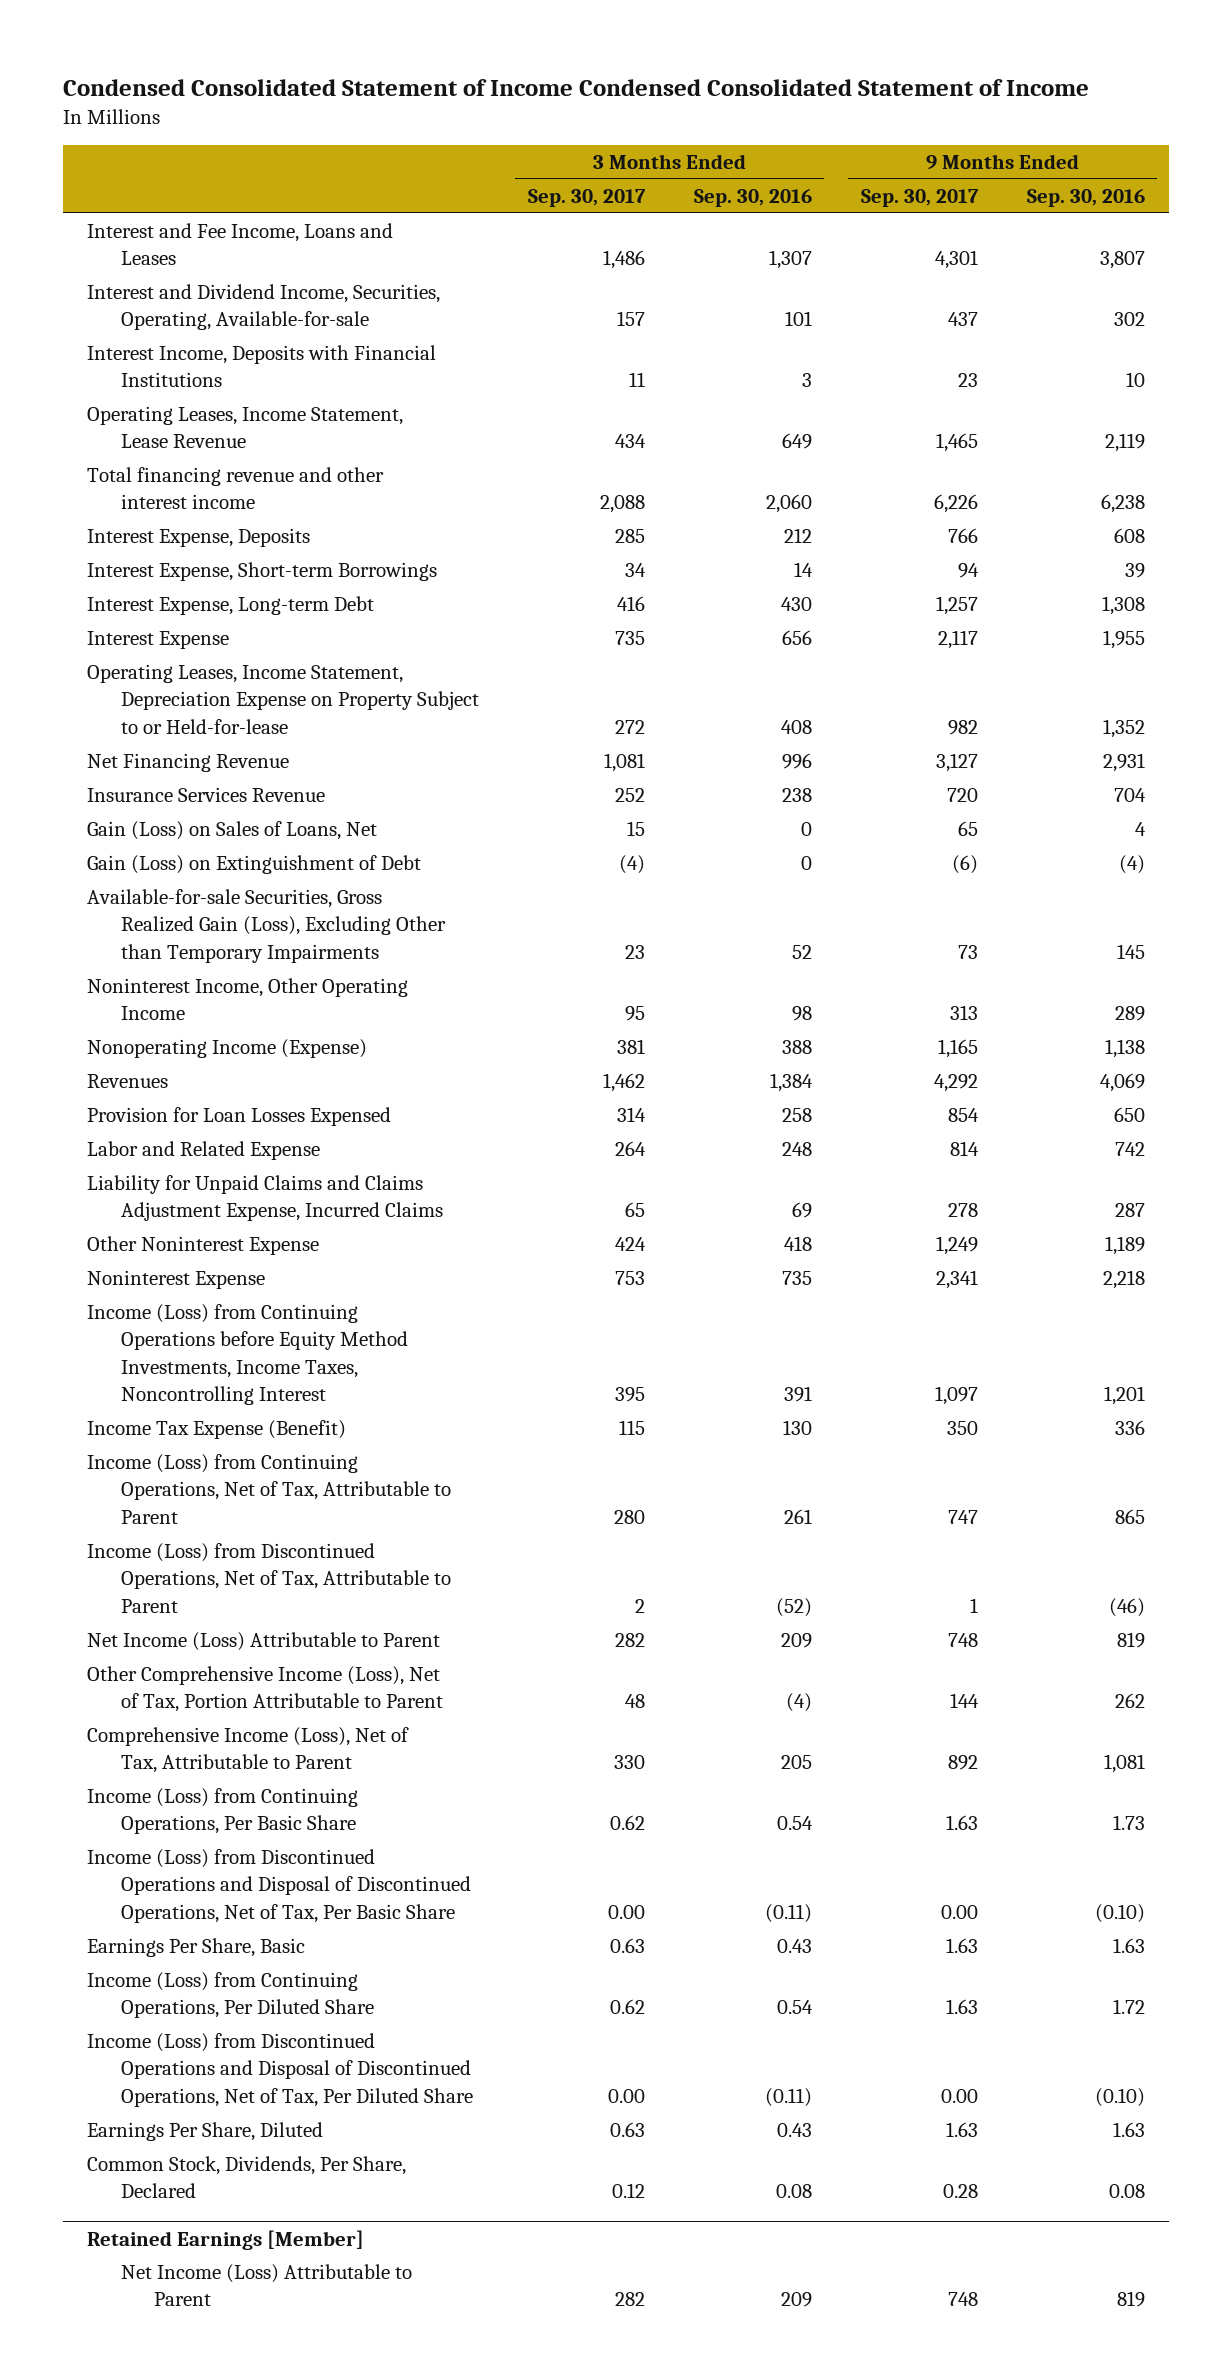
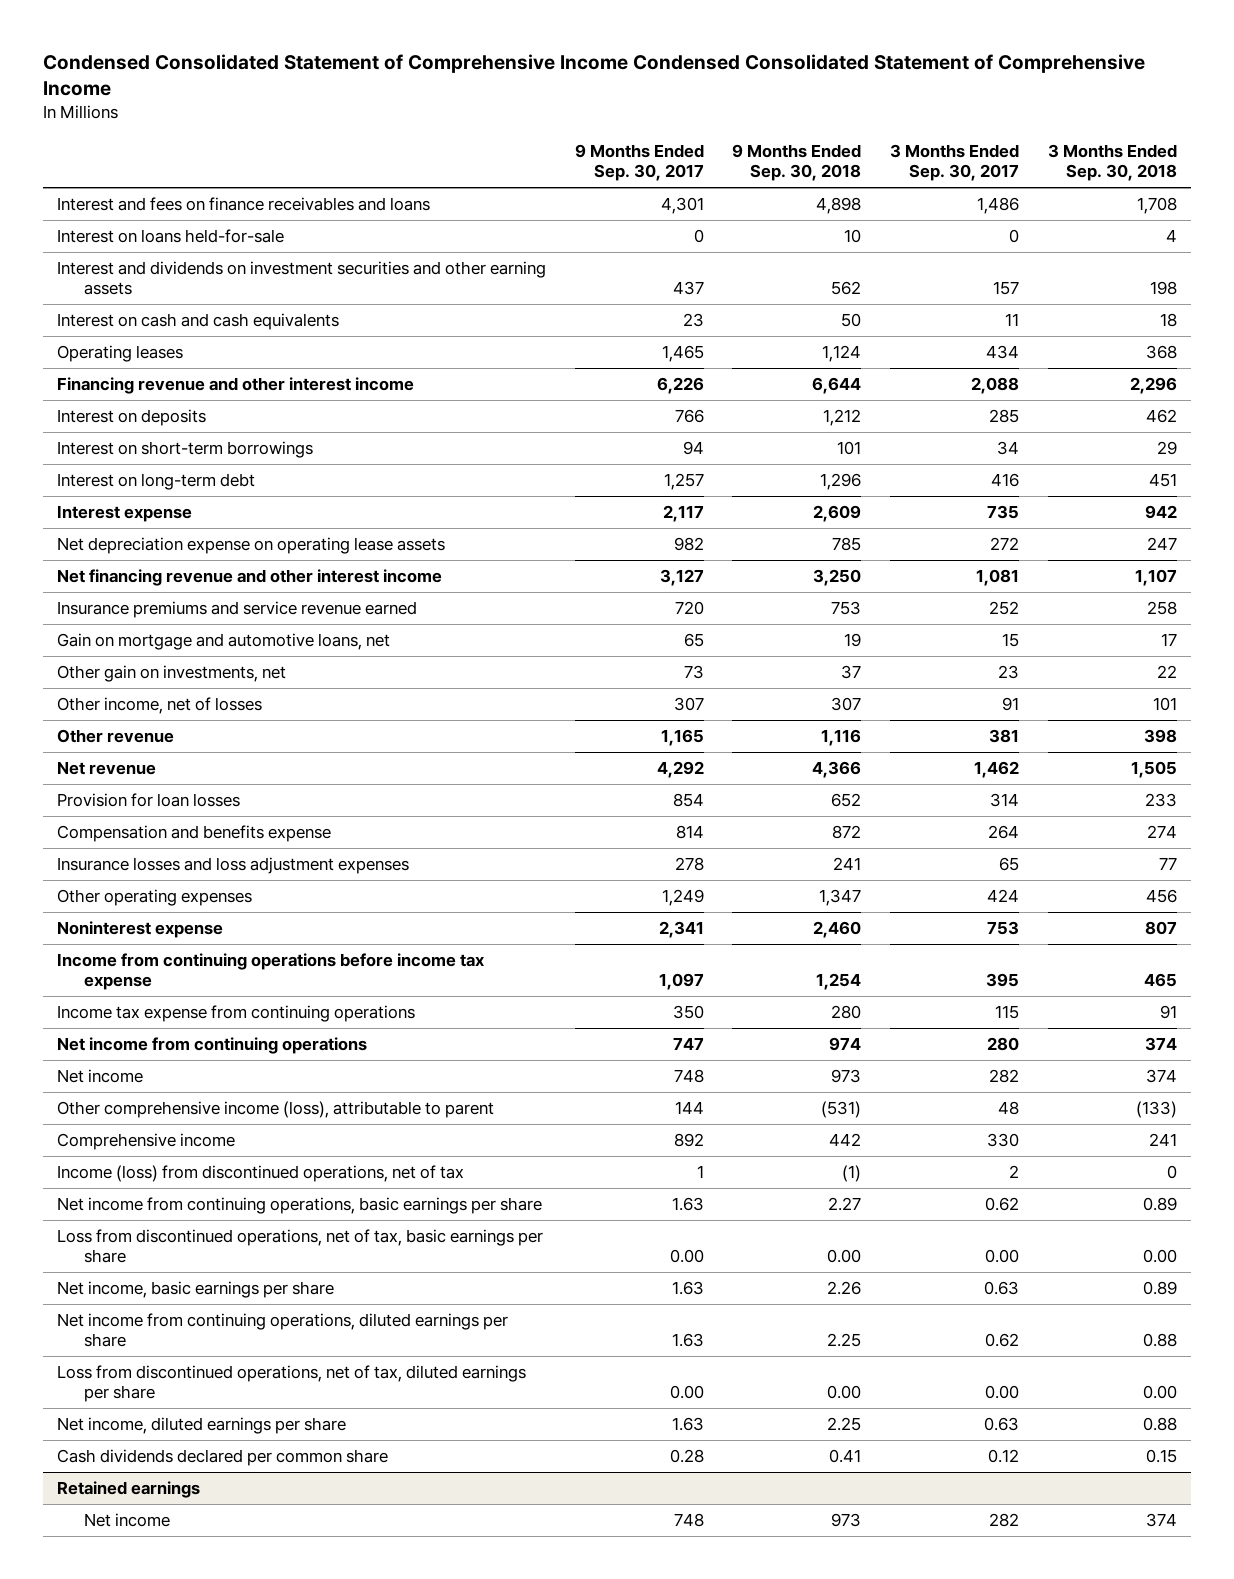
- Condensed Consolidated Statement of Income Condensed Consolidated Statement of Income
+ Condensed Consolidated Statement of Comprehensive Income Condensed Consolidated Statement of Comprehensive Income
- | 3 Months Ended Sep. 30, 2017 | 3 Months Ended Sep. 30, 2016 | 9 Months Ended Sep. 30, 2017 | 9 Months Ended Sep. 30, 2016
+ | 9 Months Ended Sep. 30, 2017 | 9 Months Ended Sep. 30, 2018 | 3 Months Ended Sep. 30, 2017 | 3 Months Ended Sep. 30, 2018
- Interest and Fee Income, Loans and Leases | 1,486 | 1,307 | 4,301 | 3,807
- Interest and Dividend Income, Securities, Operating, Available-for-sale | 157 | 101 | 437 | 302
- Interest Income, Deposits with Financial Institutions | 11 | 3 | 23 | 10
- Operating Leases, Income Statement, Lease Revenue | 434 | 649 | 1,465 | 2,119
- Total financing revenue and other interest income | 2,088 | 2,060 | 6,226 | 6,238
- Interest Expense, Deposits | 285 | 212 | 766 | 608
- Interest Expense, Short-term Borrowings | 34 | 14 | 94 | 39
- Interest Expense, Long-term Debt | 416 | 430 | 1,257 | 1,308
- Interest Expense | 735 | 656 | 2,117 | 1,955
- Operating Leases, Income Statement, Depreciation Expense on Property Subject to or Held-for-lease | 272 | 408 | 982 | 1,352
- Net Financing Revenue | 1,081 | 996 | 3,127 | 2,931
- Insurance Services Revenue | 252 | 238 | 720 | 704
- Gain (Loss) on Sales of Loans, Net | 15 | 0 | 65 | 4
- Gain (Loss) on Extinguishment of Debt | (4) | 0 | (6) | (4)
- Available-for-sale Securities, Gross Realized Gain (Loss), Excluding Other than Temporary Impairments | 23 | 52 | 73 | 145
- Noninterest Income, Other Operating Income | 95 | 98 | 313 | 289
- Nonoperating Income (Expense) | 381 | 388 | 1,165 | 1,138
- Revenues | 1,462 | 1,384 | 4,292 | 4,069
- Provision for Loan Losses Expensed | 314 | 258 | 854 | 650
- Labor and Related Expense | 264 | 248 | 814 | 742
- Liability for Unpaid Claims and Claims Adjustment Expense, Incurred Claims | 65 | 69 | 278 | 287
- Other Noninterest Expense | 424 | 418 | 1,249 | 1,189
- Noninterest Expense | 753 | 735 | 2,341 | 2,218
- Income (Loss) from Continuing Operations before Equity Method Investments, Income Taxes, Noncontrolling Interest | 395 | 391 | 1,097 | 1,201
- Income Tax Expense (Benefit) | 115 | 130 | 350 | 336
- Income (Loss) from Continuing Operations, Net of Tax, Attributable to Parent | 280 | 261 | 747 | 865
- Income (Loss) from Discontinued Operations, Net of Tax, Attributable to Parent | 2 | (52) | 1 | (46)
- Net Income (Loss) Attributable to Parent | 282 | 209 | 748 | 819
- Other Comprehensive Income (Loss), Net of Tax, Portion Attributable to Parent | 48 | (4) | 144 | 262
- Comprehensive Income (Loss), Net of Tax, Attributable to Parent | 330 | 205 | 892 | 1,081
- Income (Loss) from Continuing Operations, Per Basic Share | 0.62 | 0.54 | 1.63 | 1.73
- Income (Loss) from Discontinued Operations and Disposal of Discontinued Operations, Net of Tax, Per Basic Share | 0.00 | (0.11) | 0.00 | (0.10)
- Earnings Per Share, Basic | 0.63 | 0.43 | 1.63 | 1.63
- Income (Loss) from Continuing Operations, Per Diluted Share | 0.62 | 0.54 | 1.63 | 1.72
- Income (Loss) from Discontinued Operations and Disposal of Discontinued Operations, Net of Tax, Per Diluted Share | 0.00 | (0.11) | 0.00 | (0.10)
- Earnings Per Share, Diluted | 0.63 | 0.43 | 1.63 | 1.63
- Common Stock, Dividends, Per Share, Declared | 0.12 | 0.08 | 0.28 | 0.08
- Retained Earnings [Member]
- Net Income (Loss) Attributable to Parent | 282 | 209 | 748 | 819
+ Interest and fees on finance receivables and loans | 4,301 | 4,898 | 1,486 | 1,708
+ Interest on loans held-for-sale | 0 | 10 | 0 | 4
+ Interest and dividends on investment securities and other earning assets | 437 | 562 | 157 | 198
+ Interest on cash and cash equivalents | 23 | 50 | 11 | 18
+ Operating leases | 1,465 | 1,124 | 434 | 368
+ Financing revenue and other interest income | 6,226 | 6,644 | 2,088 | 2,296
+ Interest on deposits | 766 | 1,212 | 285 | 462
+ Interest on short-term borrowings | 94 | 101 | 34 | 29
+ Interest on long-term debt | 1,257 | 1,296 | 416 | 451
+ Interest expense | 2,117 | 2,609 | 735 | 942
+ Net depreciation expense on operating lease assets | 982 | 785 | 272 | 247
+ Net financing revenue and other interest income | 3,127 | 3,250 | 1,081 | 1,107
+ Insurance premiums and service revenue earned | 720 | 753 | 252 | 258
+ Gain on mortgage and automotive loans, net | 65 | 19 | 15 | 17
+ Other gain on investments, net | 73 | 37 | 23 | 22
+ Other income, net of losses | 307 | 307 | 91 | 101
+ Other revenue | 1,165 | 1,116 | 381 | 398
+ Net revenue | 4,292 | 4,366 | 1,462 | 1,505
+ Provision for loan losses | 854 | 652 | 314 | 233
+ Compensation and benefits expense | 814 | 872 | 264 | 274
+ Insurance losses and loss adjustment expenses | 278 | 241 | 65 | 77
+ Other operating expenses | 1,249 | 1,347 | 424 | 456
+ Noninterest expense | 2,341 | 2,460 | 753 | 807
+ Income from continuing operations before income tax expense | 1,097 | 1,254 | 395 | 465
+ Income tax expense from continuing operations | 350 | 280 | 115 | 91
+ Net income from continuing operations | 747 | 974 | 280 | 374
+ Net income | 748 | 973 | 282 | 374
+ Other comprehensive income (loss), attributable to parent | 144 | (531) | 48 | (133)
+ Comprehensive income | 892 | 442 | 330 | 241
+ Income (loss) from discontinued operations, net of tax | 1 | (1) | 2 | 0
+ Net income from continuing operations, basic earnings per share | 1.63 | 2.27 | 0.62 | 0.89
+ Loss from discontinued operations, net of tax, basic earnings per share | 0.00 | 0.00 | 0.00 | 0.00
+ Net income, basic earnings per share | 1.63 | 2.26 | 0.63 | 0.89
+ Net income from continuing operations, diluted earnings per share | 1.63 | 2.25 | 0.62 | 0.88
+ Loss from discontinued operations, net of tax, diluted earnings per share | 0.00 | 0.00 | 0.00 | 0.00
+ Net income, diluted earnings per share | 1.63 | 2.25 | 0.63 | 0.88
+ Cash dividends declared per common share | 0.28 | 0.41 | 0.12 | 0.15
+ Retained earnings
+ Net income | 748 | 973 | 282 | 374

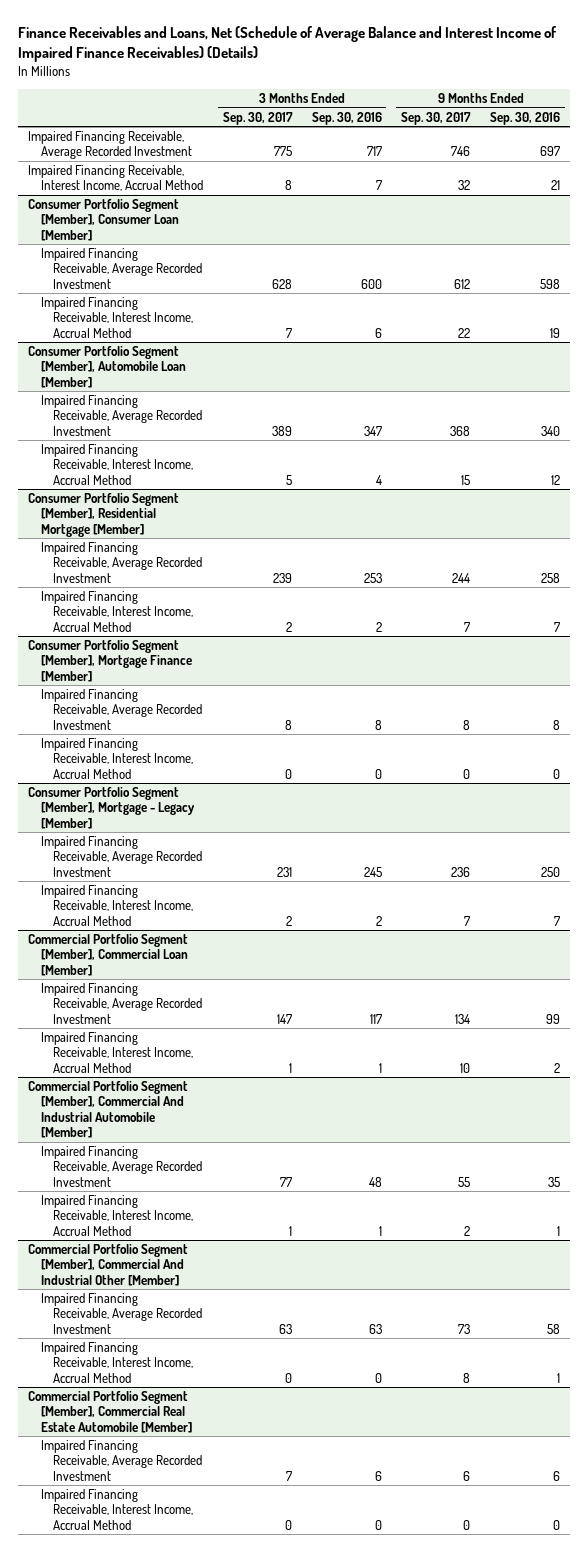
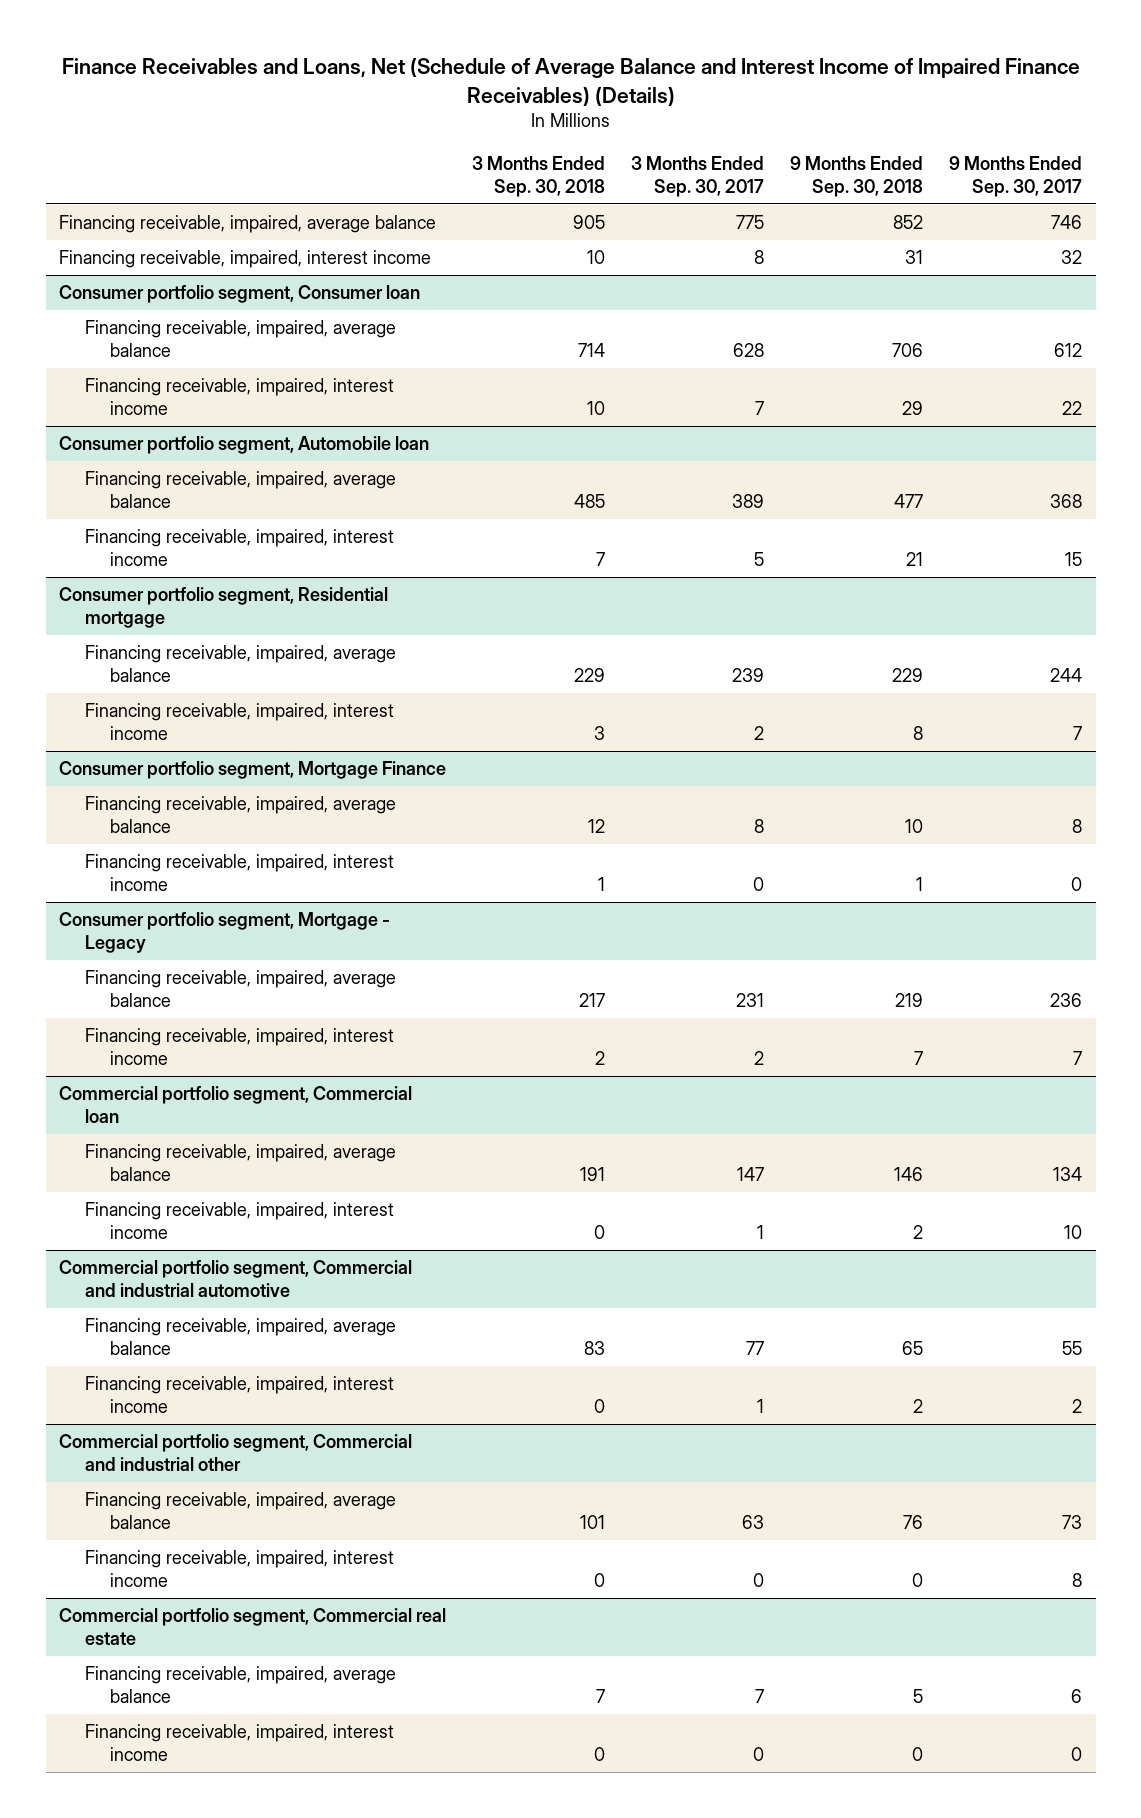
- | 3 Months Ended Sep. 30, 2017 | 3 Months Ended Sep. 30, 2016 | 9 Months Ended Sep. 30, 2017 | 9 Months Ended Sep. 30, 2016
+ | 3 Months Ended Sep. 30, 2018 | 3 Months Ended Sep. 30, 2017 | 9 Months Ended Sep. 30, 2018 | 9 Months Ended Sep. 30, 2017
- Impaired Financing Receivable, Average Recorded Investment | 775 | 717 | 746 | 697
- Impaired Financing Receivable, Interest Income, Accrual Method | 8 | 7 | 32 | 21
- Consumer Portfolio Segment [Member], Consumer Loan [Member]
- Impaired Financing Receivable, Average Recorded Investment | 628 | 600 | 612 | 598
- Impaired Financing Receivable, Interest Income, Accrual Method | 7 | 6 | 22 | 19
- Consumer Portfolio Segment [Member], Automobile Loan [Member]
- Impaired Financing Receivable, Average Recorded Investment | 389 | 347 | 368 | 340
- Impaired Financing Receivable, Interest Income, Accrual Method | 5 | 4 | 15 | 12
- Consumer Portfolio Segment [Member], Residential Mortgage [Member]
- Impaired Financing Receivable, Average Recorded Investment | 239 | 253 | 244 | 258
- Impaired Financing Receivable, Interest Income, Accrual Method | 2 | 2 | 7 | 7
- Consumer Portfolio Segment [Member], Mortgage Finance [Member]
- Impaired Financing Receivable, Average Recorded Investment | 8 | 8 | 8 | 8
- Impaired Financing Receivable, Interest Income, Accrual Method | 0 | 0 | 0 | 0
- Consumer Portfolio Segment [Member], Mortgage - Legacy [Member]
- Impaired Financing Receivable, Average Recorded Investment | 231 | 245 | 236 | 250
- Impaired Financing Receivable, Interest Income, Accrual Method | 2 | 2 | 7 | 7
- Commercial Portfolio Segment [Member], Commercial Loan [Member]
- Impaired Financing Receivable, Average Recorded Investment | 147 | 117 | 134 | 99
- Impaired Financing Receivable, Interest Income, Accrual Method | 1 | 1 | 10 | 2
- Commercial Portfolio Segment [Member], Commercial And Industrial Automobile [Member]
- Impaired Financing Receivable, Average Recorded Investment | 77 | 48 | 55 | 35
- Impaired Financing Receivable, Interest Income, Accrual Method | 1 | 1 | 2 | 1
- Commercial Portfolio Segment [Member], Commercial And Industrial Other [Member]
- Impaired Financing Receivable, Average Recorded Investment | 63 | 63 | 73 | 58
- Impaired Financing Receivable, Interest Income, Accrual Method | 0 | 0 | 8 | 1
- Commercial Portfolio Segment [Member], Commercial Real Estate Automobile [Member]
- Impaired Financing Receivable, Average Recorded Investment | 7 | 6 | 6 | 6
- Impaired Financing Receivable, Interest Income, Accrual Method | 0 | 0 | 0 | 0
+ Financing receivable, impaired, average balance | 905 | 775 | 852 | 746
+ Financing receivable, impaired, interest income | 10 | 8 | 31 | 32
+ Consumer portfolio segment, Consumer loan
+ Financing receivable, impaired, average balance | 714 | 628 | 706 | 612
+ Financing receivable, impaired, interest income | 10 | 7 | 29 | 22
+ Consumer portfolio segment, Automobile loan
+ Financing receivable, impaired, average balance | 485 | 389 | 477 | 368
+ Financing receivable, impaired, interest income | 7 | 5 | 21 | 15
+ Consumer portfolio segment, Residential mortgage
+ Financing receivable, impaired, average balance | 229 | 239 | 229 | 244
+ Financing receivable, impaired, interest income | 3 | 2 | 8 | 7
+ Consumer portfolio segment, Mortgage Finance
+ Financing receivable, impaired, average balance | 12 | 8 | 10 | 8
+ Financing receivable, impaired, interest income | 1 | 0 | 1 | 0
+ Consumer portfolio segment, Mortgage - Legacy
+ Financing receivable, impaired, average balance | 217 | 231 | 219 | 236
+ Financing receivable, impaired, interest income | 2 | 2 | 7 | 7
+ Commercial portfolio segment, Commercial loan
+ Financing receivable, impaired, average balance | 191 | 147 | 146 | 134
+ Financing receivable, impaired, interest income | 0 | 1 | 2 | 10
+ Commercial portfolio segment, Commercial and industrial automotive
+ Financing receivable, impaired, average balance | 83 | 77 | 65 | 55
+ Financing receivable, impaired, interest income | 0 | 1 | 2 | 2
+ Commercial portfolio segment, Commercial and industrial other
+ Financing receivable, impaired, average balance | 101 | 63 | 76 | 73
+ Financing receivable, impaired, interest income | 0 | 0 | 0 | 8
+ Commercial portfolio segment, Commercial real estate
+ Financing receivable, impaired, average balance | 7 | 7 | 5 | 6
+ Financing receivable, impaired, interest income | 0 | 0 | 0 | 0

